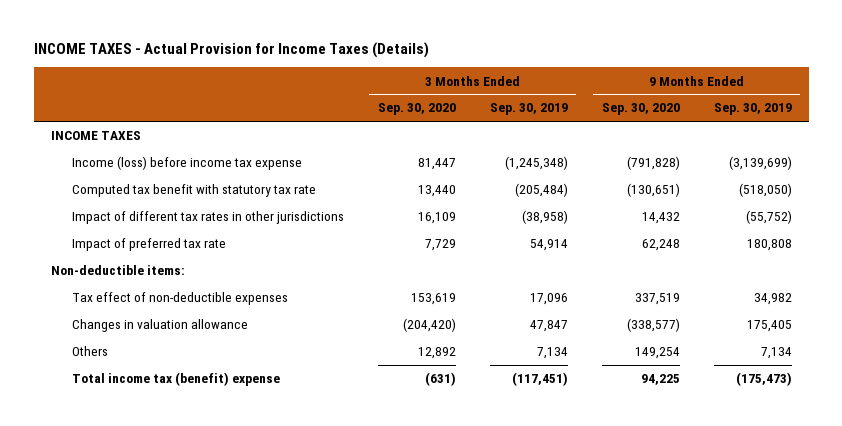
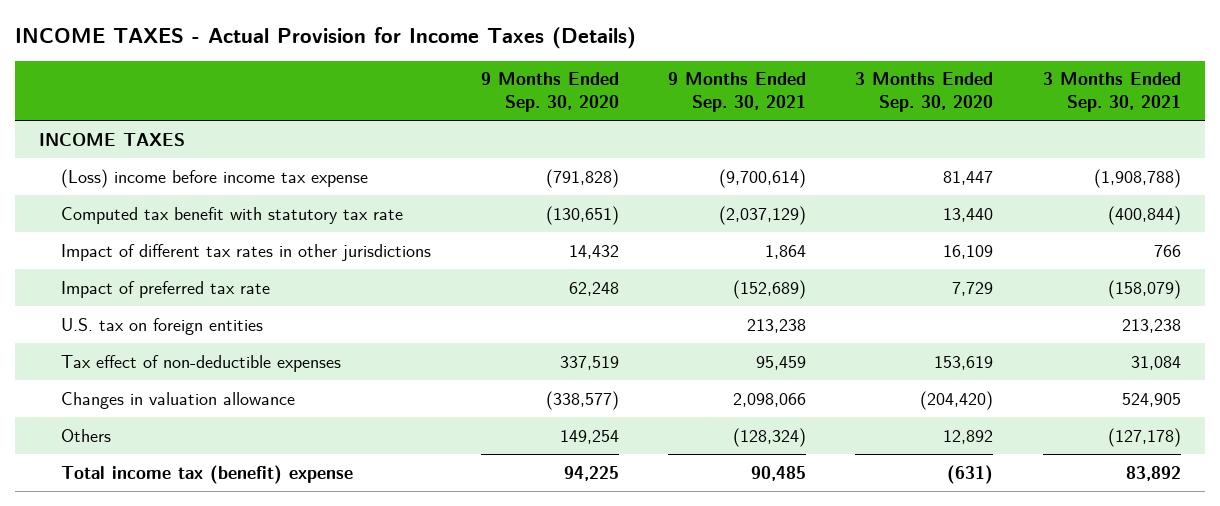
- | 3 Months Ended Sep. 30, 2020 | 3 Months Ended Sep. 30, 2019 | 9 Months Ended Sep. 30, 2020 | 9 Months Ended Sep. 30, 2019
+ | 9 Months Ended Sep. 30, 2020 | 9 Months Ended Sep. 30, 2021 | 3 Months Ended Sep. 30, 2020 | 3 Months Ended Sep. 30, 2021
- Income (loss) before income tax expense | 81,447 | (1,245,348) | (791,828) | (3,139,699)
+ (Loss) income before income tax expense | (791,828) | (9,700,614) | 81,447 | (1,908,788)
- Non-deductible items:
+ U.S. tax on foreign entities | | 213,238 | | 213,238

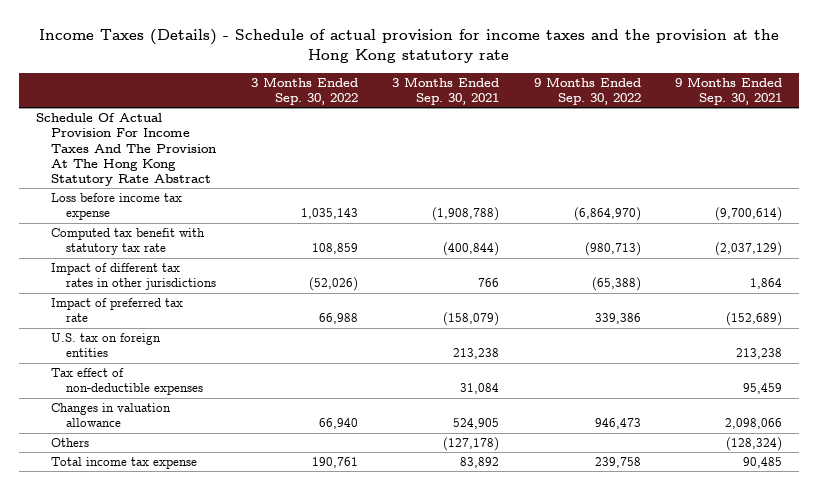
- INCOME TAXES - Actual Provision for Income Taxes (Details)
+ Income Taxes (Details) - Schedule of actual provision for income taxes and the provision at the Hong Kong statutory rate
- | 9 Months Ended Sep. 30, 2020 | 9 Months Ended Sep. 30, 2021 | 3 Months Ended Sep. 30, 2020 | 3 Months Ended Sep. 30, 2021
+ | 3 Months Ended Sep. 30, 2022 | 3 Months Ended Sep. 30, 2021 | 9 Months Ended Sep. 30, 2022 | 9 Months Ended Sep. 30, 2021
- INCOME TAXES
- (Loss) income before income tax expense | (791,828) | (9,700,614) | 81,447 | (1,908,788)
+ Schedule Of Actual Provision For Income Taxes And The Provision At The Hong Kong Statutory Rate Abstract
+ Loss before income tax expense | 1,035,143 | (1,908,788) | (6,864,970) | (9,700,614)
- Total income tax (benefit) expense | 94,225 | 90,485 | (631) | 83,892
+ Total income tax expense | 190,761 | 83,892 | 239,758 | 90,485

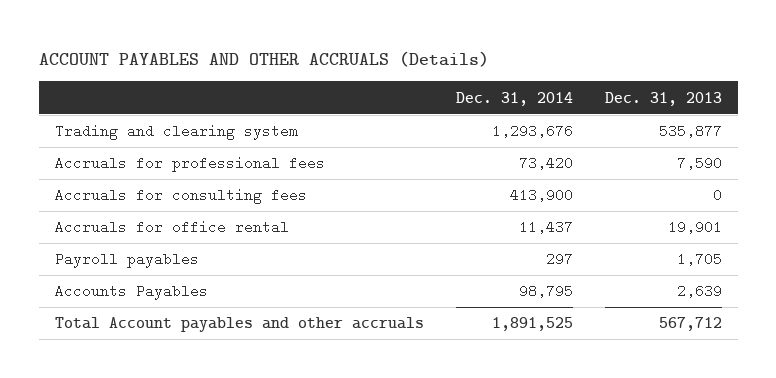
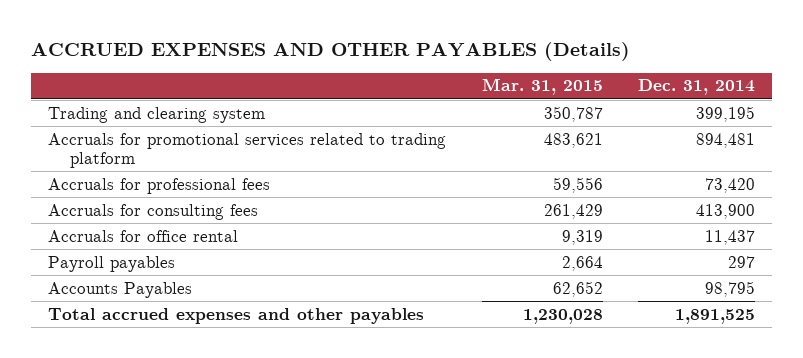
- ACCOUNT PAYABLES AND OTHER ACCRUALS (Details)
+ ACCRUED EXPENSES AND OTHER PAYABLES (Details)
- | Dec. 31, 2014 | Dec. 31, 2013
+ | Mar. 31, 2015 | Dec. 31, 2014
- Trading and clearing system | 1,293,676 | 535,877
+ Trading and clearing system | 350,787 | 399,195
+ Accruals for promotional services related to trading platform | 483,621 | 894,481
- Total Account payables and other accruals | 1,891,525 | 567,712
+ Total accrued expenses and other payables | 1,230,028 | 1,891,525

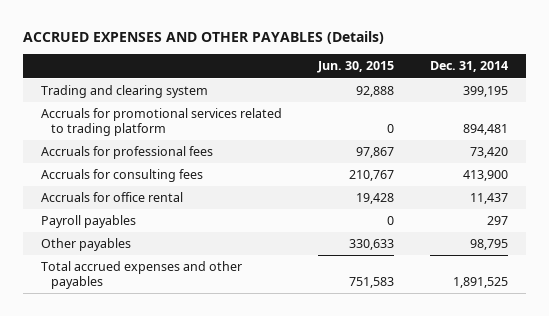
- | Mar. 31, 2015 | Dec. 31, 2014
+ | Jun. 30, 2015 | Dec. 31, 2014
- Accounts Payables | 62,652 | 98,795
+ Other payables | 330,633 | 98,795

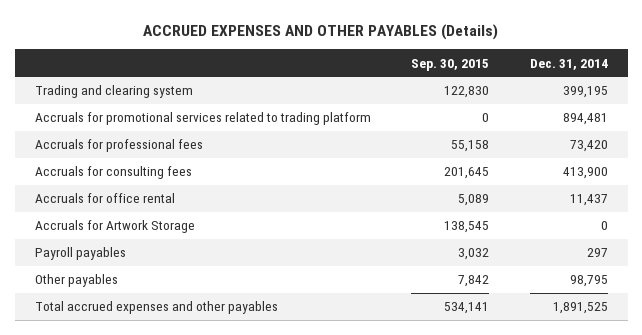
- | Jun. 30, 2015 | Dec. 31, 2014
+ | Sep. 30, 2015 | Dec. 31, 2014
+ Accruals for Artwork Storage | 138,545 | 0

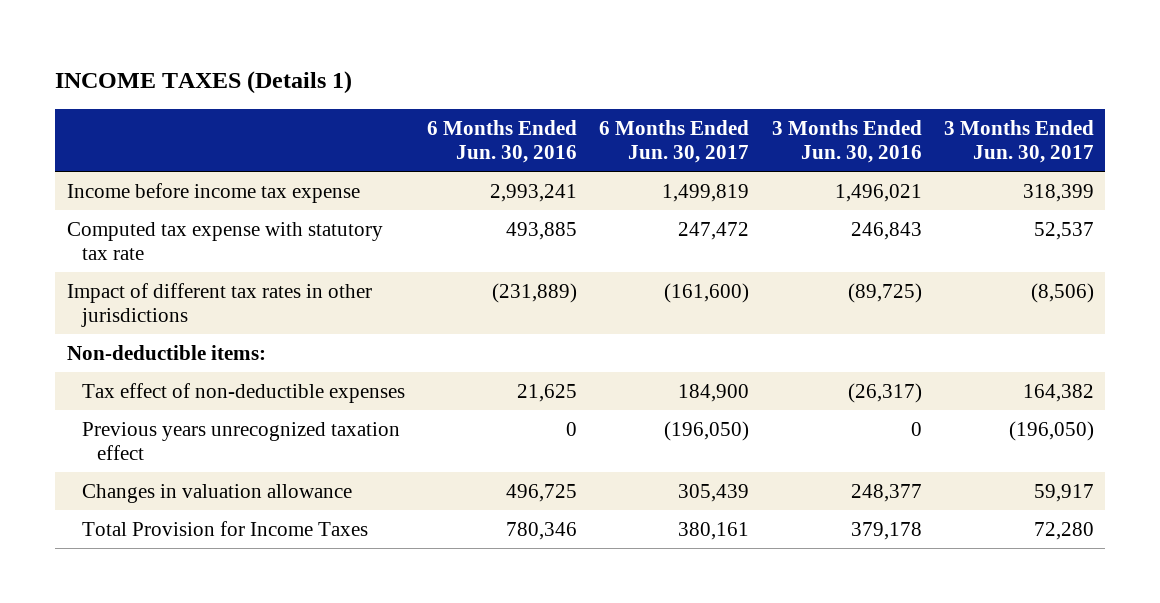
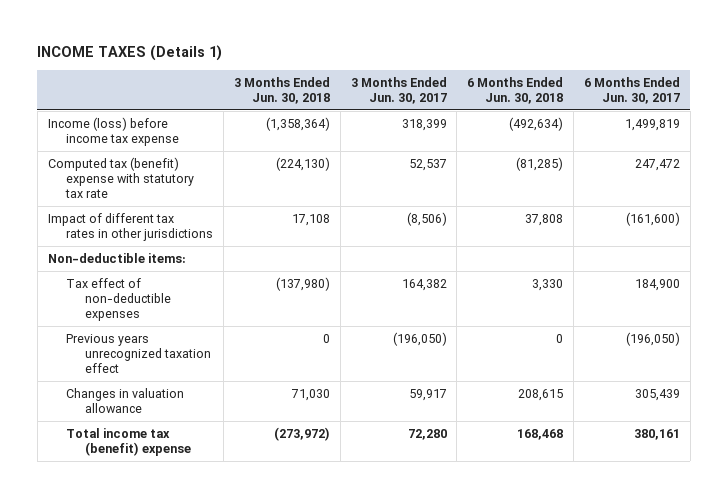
- | 6 Months Ended Jun. 30, 2016 | 6 Months Ended Jun. 30, 2017 | 3 Months Ended Jun. 30, 2016 | 3 Months Ended Jun. 30, 2017
+ | 3 Months Ended Jun. 30, 2018 | 3 Months Ended Jun. 30, 2017 | 6 Months Ended Jun. 30, 2018 | 6 Months Ended Jun. 30, 2017
- Income before income tax expense | 2,993,241 | 1,499,819 | 1,496,021 | 318,399
- Computed tax expense with statutory tax rate | 493,885 | 247,472 | 246,843 | 52,537
+ Income (loss) before income tax expense | (1,358,364) | 318,399 | (492,634) | 1,499,819
+ Computed tax (benefit) expense with statutory tax rate | (224,130) | 52,537 | (81,285) | 247,472
- Total Provision for Income Taxes | 780,346 | 380,161 | 379,178 | 72,280
+ Total income tax (benefit) expense | (273,972) | 72,280 | 168,468 | 380,161

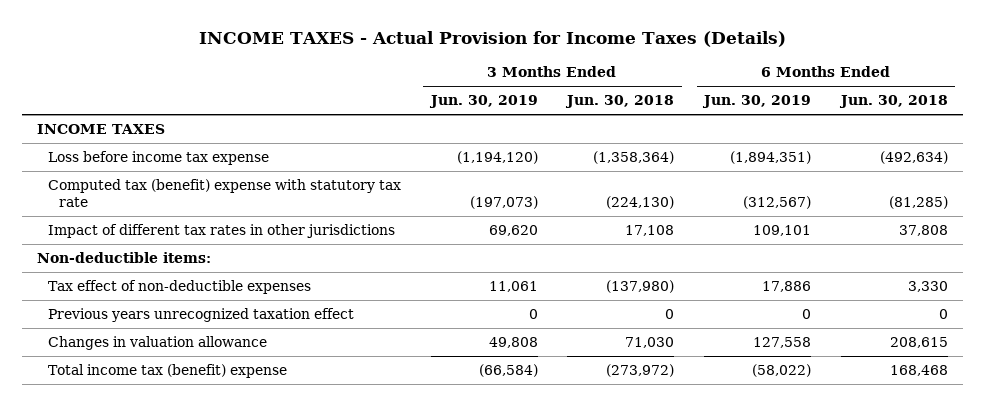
- INCOME TAXES (Details 1)
+ INCOME TAXES - Actual Provision for Income Taxes (Details)
- | 3 Months Ended Jun. 30, 2018 | 3 Months Ended Jun. 30, 2017 | 6 Months Ended Jun. 30, 2018 | 6 Months Ended Jun. 30, 2017
+ | 3 Months Ended Jun. 30, 2019 | 3 Months Ended Jun. 30, 2018 | 6 Months Ended Jun. 30, 2019 | 6 Months Ended Jun. 30, 2018
- Income (loss) before income tax expense | (1,358,364) | 318,399 | (492,634) | 1,499,819
+ INCOME TAXES
+ Loss before income tax expense | (1,194,120) | (1,358,364) | (1,894,351) | (492,634)

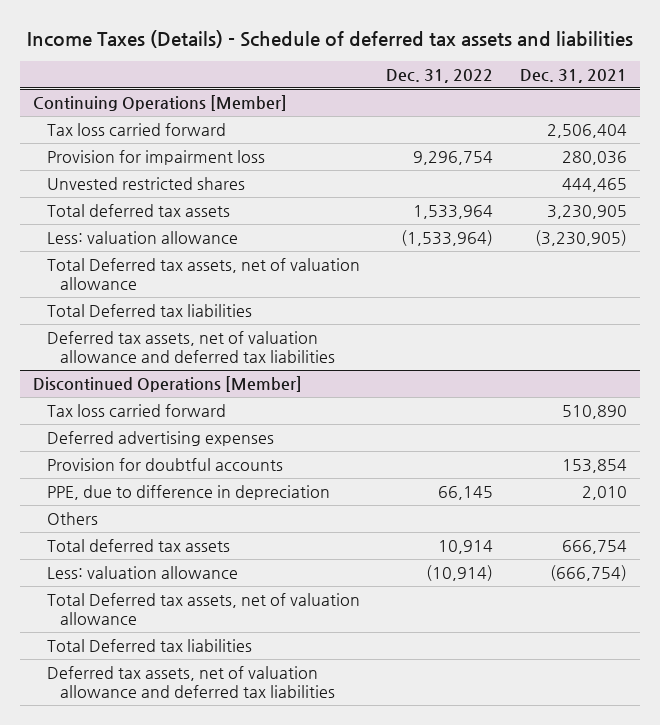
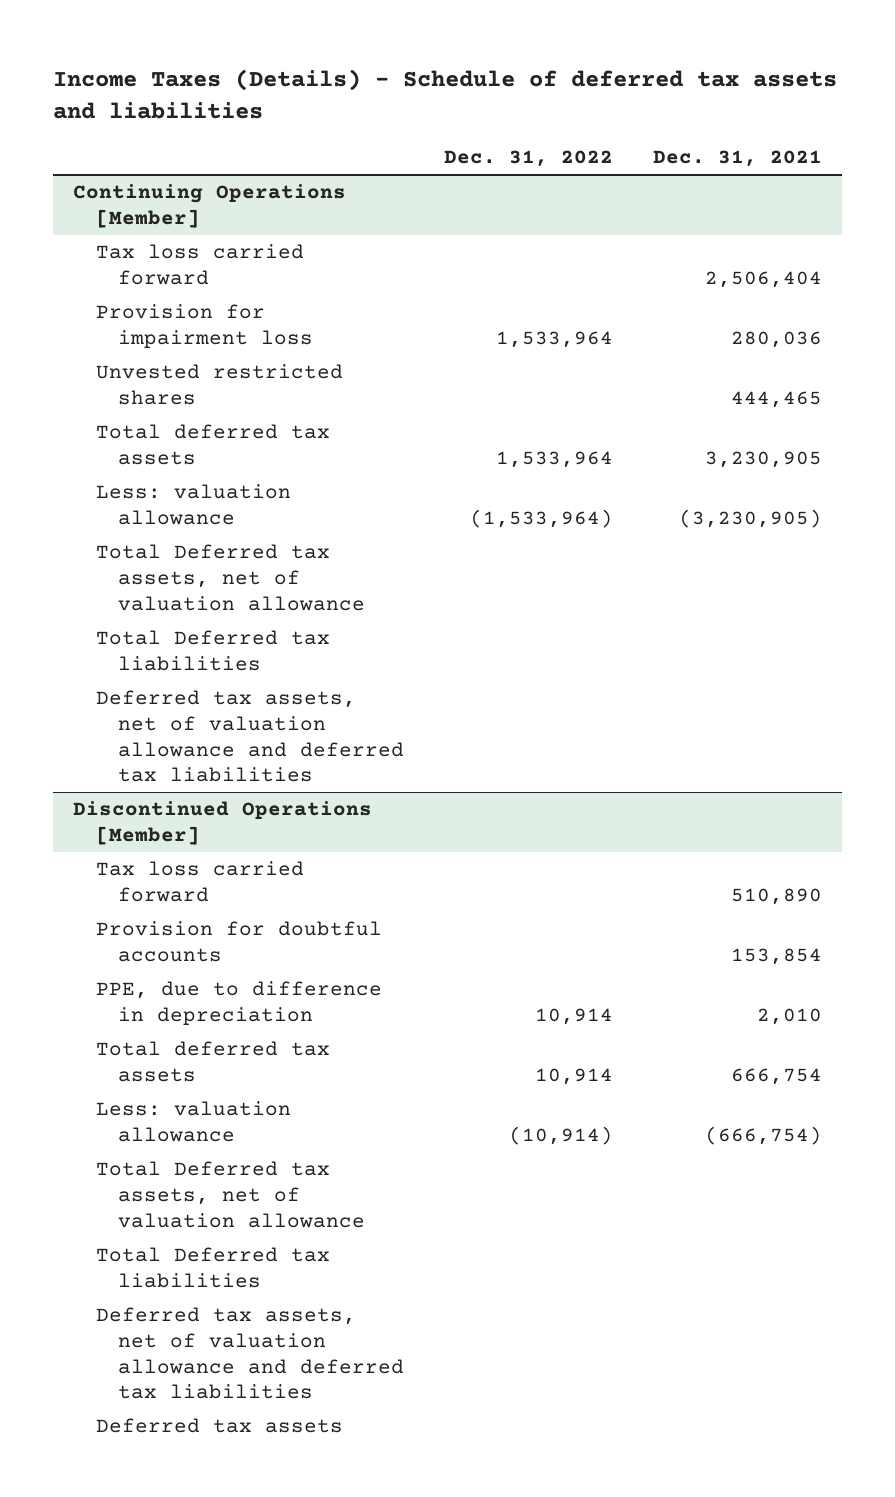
@ Continuing Operations [Member]
- Provision for impairment loss | 9,296,754 | 280,036
+ Provision for impairment loss | 1,533,964 | 280,036
@ Discontinued Operations [Member]
- Deferred advertising expenses
- PPE, due to difference in depreciation | 66,145 | 2,010
- Others
+ PPE, due to difference in depreciation | 10,914 | 2,010
+ Deferred tax assets

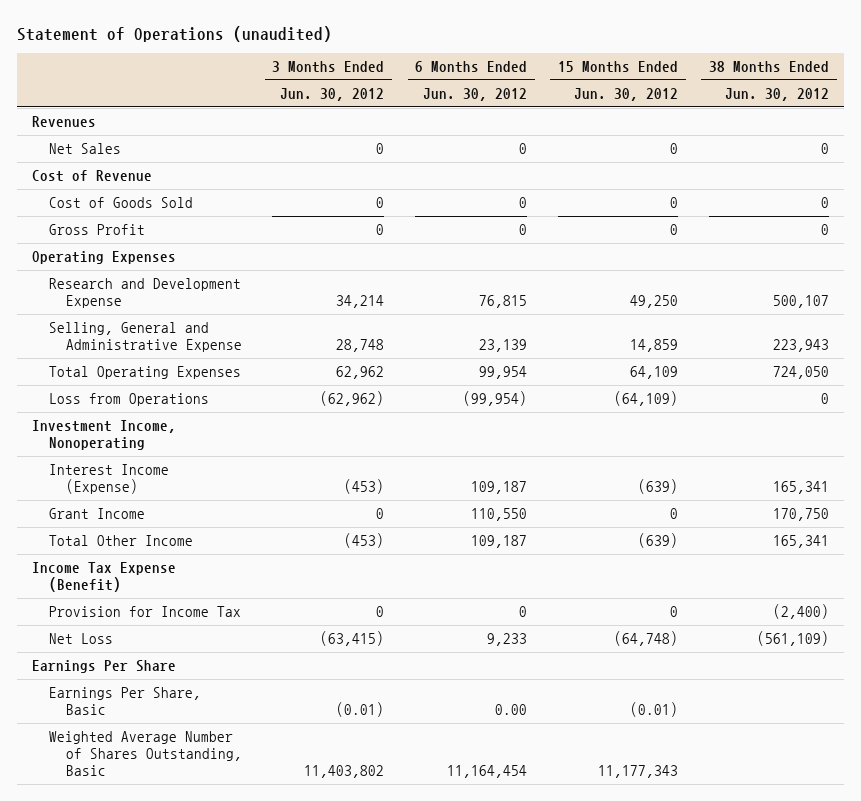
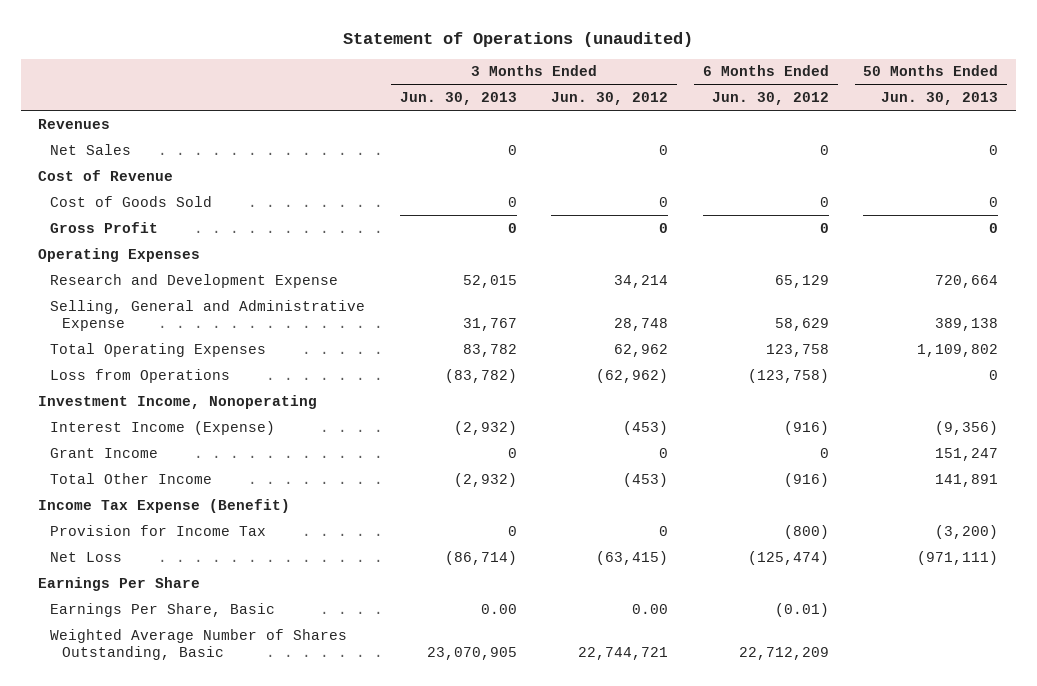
- | 3 Months Ended Jun. 30, 2012 | 6 Months Ended Jun. 30, 2012 | 15 Months Ended Jun. 30, 2012 | 38 Months Ended Jun. 30, 2012
+ | 3 Months Ended Jun. 30, 2013 | 3 Months Ended Jun. 30, 2012 | 6 Months Ended Jun. 30, 2012 | 50 Months Ended Jun. 30, 2013
- Research and Development Expense | 34,214 | 76,815 | 49,250 | 500,107
- Selling, General and Administrative Expense | 28,748 | 23,139 | 14,859 | 223,943
- Total Operating Expenses | 62,962 | 99,954 | 64,109 | 724,050
- Loss from Operations | (62,962) | (99,954) | (64,109) | 0
+ Research and Development Expense | 52,015 | 34,214 | 65,129 | 720,664
+ Selling, General and Administrative Expense | 31,767 | 28,748 | 58,629 | 389,138
+ Total Operating Expenses | 83,782 | 62,962 | 123,758 | 1,109,802
+ Loss from Operations | (83,782) | (62,962) | (123,758) | 0
- Interest Income (Expense) | (453) | 109,187 | (639) | 165,341
- Grant Income | 0 | 110,550 | 0 | 170,750
- Total Other Income | (453) | 109,187 | (639) | 165,341
+ Interest Income (Expense) | (2,932) | (453) | (916) | (9,356)
+ Grant Income | 0 | 0 | 0 | 151,247
+ Total Other Income | (2,932) | (453) | (916) | 141,891
- Provision for Income Tax | 0 | 0 | 0 | (2,400)
- Net Loss | (63,415) | 9,233 | (64,748) | (561,109)
+ Provision for Income Tax | 0 | 0 | (800) | (3,200)
+ Net Loss | (86,714) | (63,415) | (125,474) | (971,111)
- Earnings Per Share, Basic | (0.01) | 0.00 | (0.01) |
- Weighted Average Number of Shares Outstanding, Basic | 11,403,802 | 11,164,454 | 11,177,343 |
+ Earnings Per Share, Basic | 0.00 | 0.00 | (0.01) |
+ Weighted Average Number of Shares Outstanding, Basic | 23,070,905 | 22,744,721 | 22,712,209 |

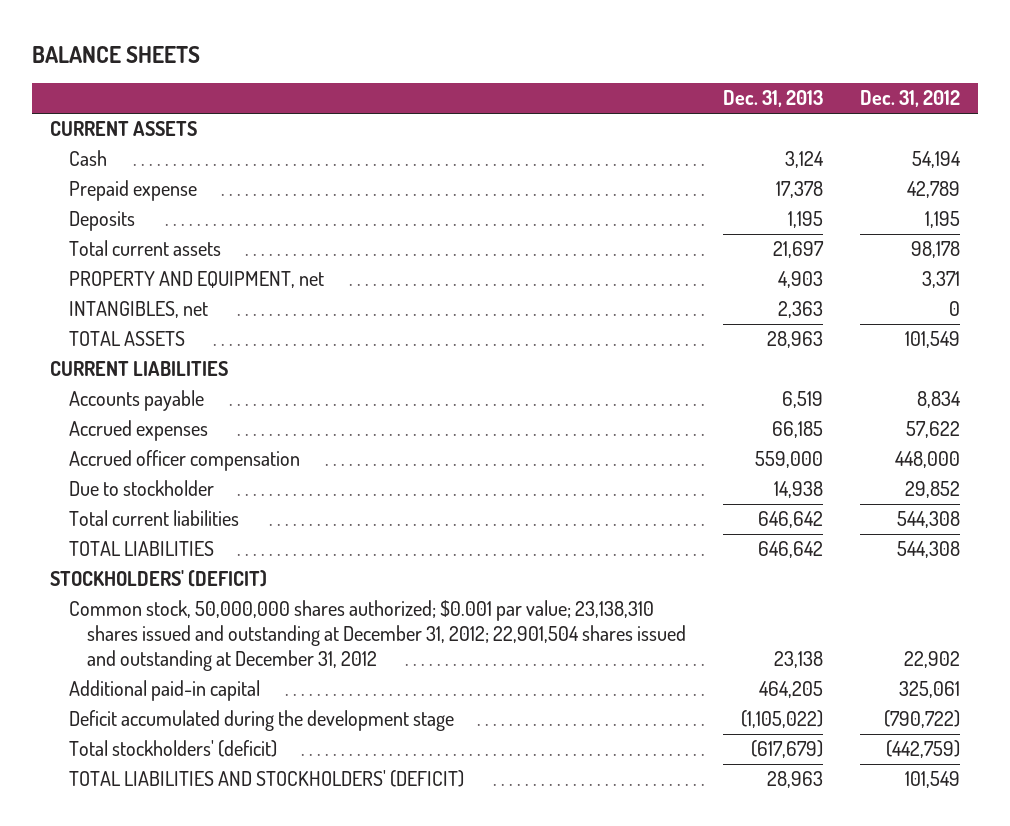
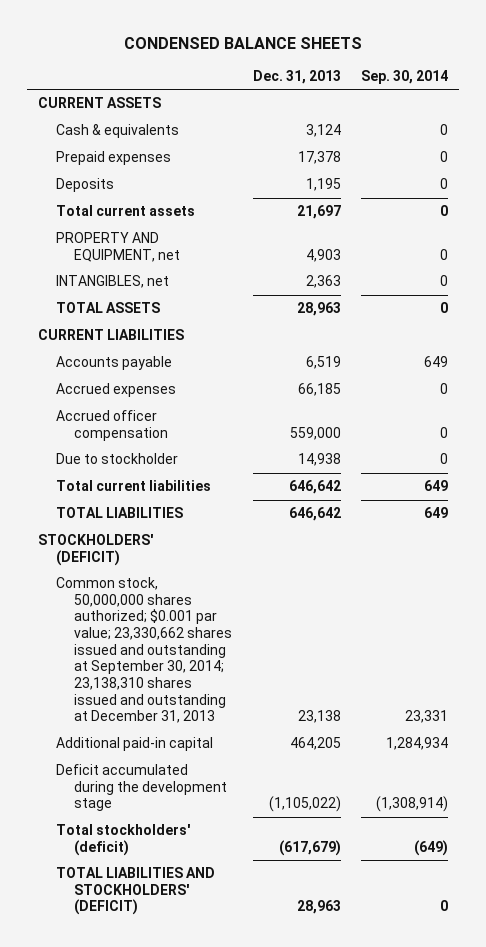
- BALANCE SHEETS
+ CONDENSED BALANCE SHEETS
- | Dec. 31, 2013 | Dec. 31, 2012
+ | Dec. 31, 2013 | Sep. 30, 2014
- Cash | 3,124 | 54,194
- Prepaid expense | 17,378 | 42,789
+ Cash & equivalents | 3,124 | 0
+ Prepaid expenses | 17,378 | 0
- Common stock, 50,000,000 shares authorized; $0.001 par value; 23,138,310 shares issued and outstanding at December 31, 2012; 22,901,504 shares issued and outstanding at December 31, 2012 | 23,138 | 22,902
+ Common stock, 50,000,000 shares authorized; $0.001 par value; 23,330,662 shares issued and outstanding at September 30, 2014; 23,138,310 shares issued and outstanding at December 31, 2013 | 23,138 | 23,331

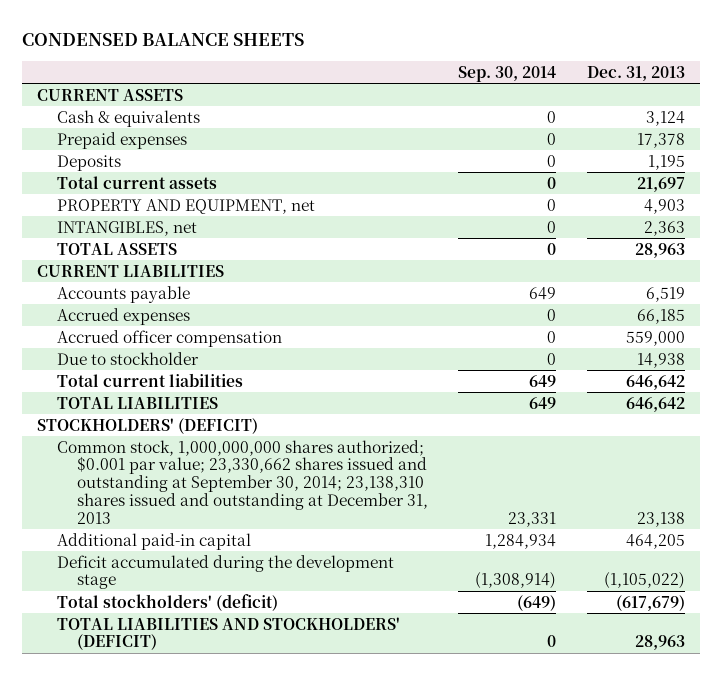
- | Dec. 31, 2013 | Sep. 30, 2014
+ | Sep. 30, 2014 | Dec. 31, 2013
- Common stock, 50,000,000 shares authorized; $0.001 par value; 23,330,662 shares issued and outstanding at September 30, 2014; 23,138,310 shares issued and outstanding at December 31, 2013 | 23,138 | 23,331
+ Common stock, 1,000,000,000 shares authorized; $0.001 par value; 23,330,662 shares issued and outstanding at September 30, 2014; 23,138,310 shares issued and outstanding at December 31, 2013 | 23,331 | 23,138

